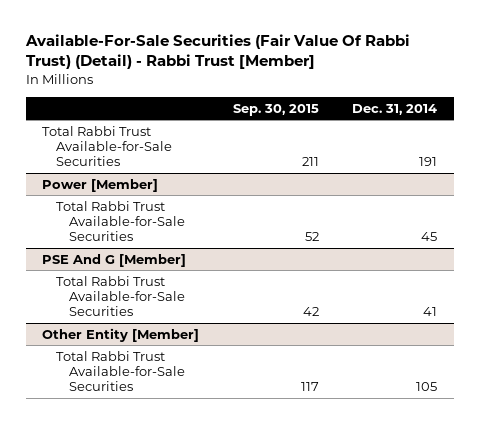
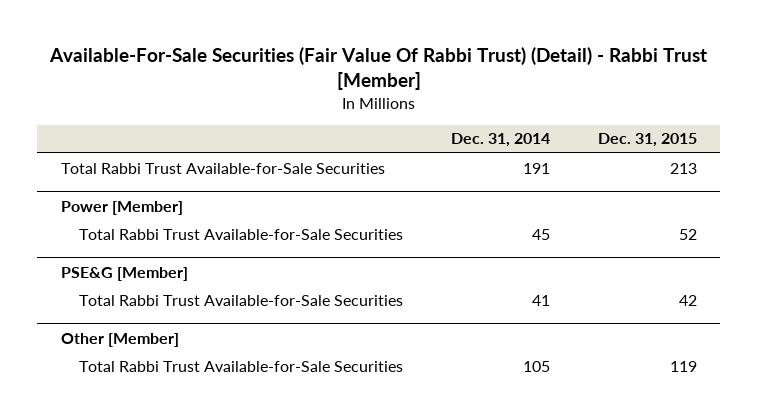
- | Sep. 30, 2015 | Dec. 31, 2014
+ | Dec. 31, 2014 | Dec. 31, 2015
- PSE And G [Member]
+ PSE&G [Member]
- Other Entity [Member]
+ Other [Member]

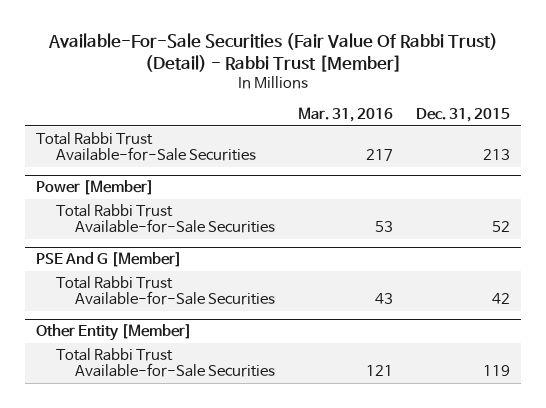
- | Dec. 31, 2014 | Dec. 31, 2015
+ | Mar. 31, 2016 | Dec. 31, 2015
- PSE&G [Member]
+ PSE And G [Member]
- Other [Member]
+ Other Entity [Member]

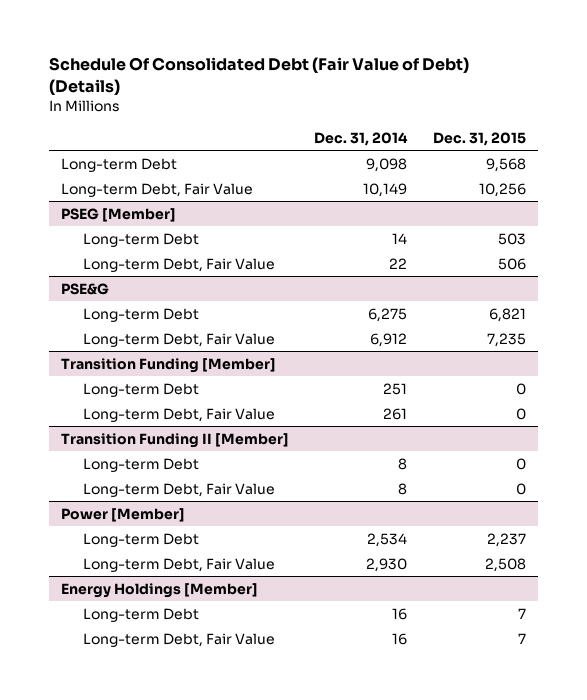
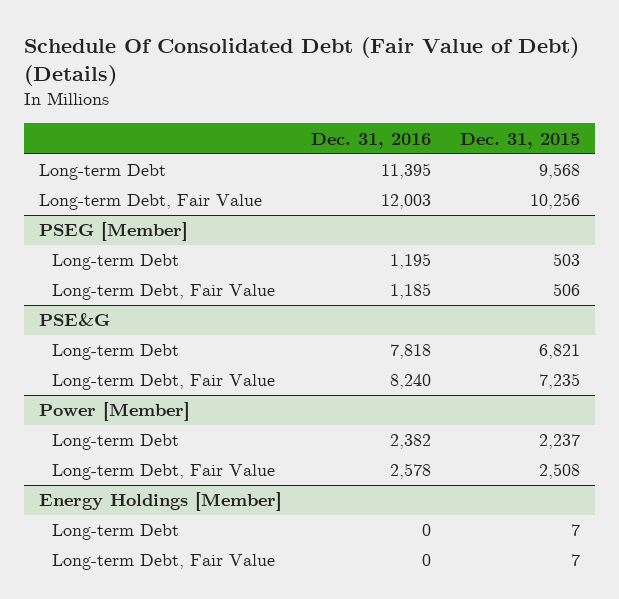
- | Dec. 31, 2014 | Dec. 31, 2015
+ | Dec. 31, 2016 | Dec. 31, 2015
- Transition Funding [Member]
- Long-term Debt | 251 | 0
- Long-term Debt, Fair Value | 261 | 0
- Transition Funding II [Member]
- Long-term Debt | 8 | 0
- Long-term Debt, Fair Value | 8 | 0

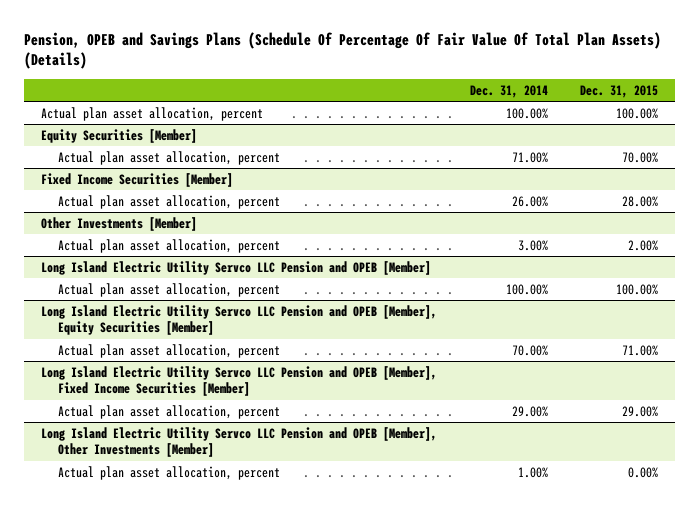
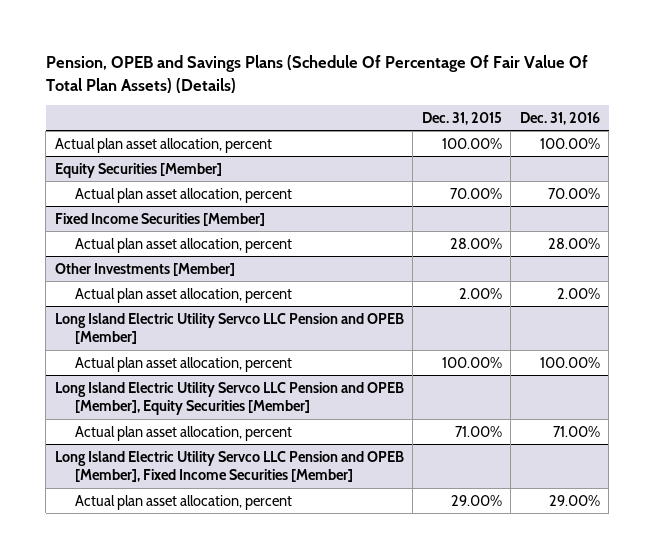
- | Dec. 31, 2014 | Dec. 31, 2015
+ | Dec. 31, 2015 | Dec. 31, 2016
- Long Island Electric Utility Servco LLC Pension and OPEB [Member], Other Investments [Member]
- Actual plan asset allocation, percent | 1.00% | 0.00%

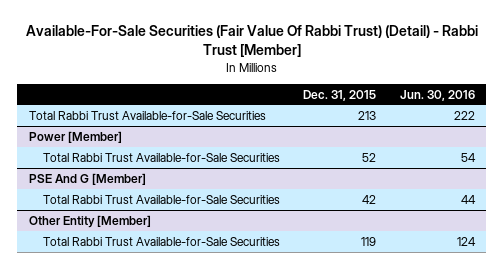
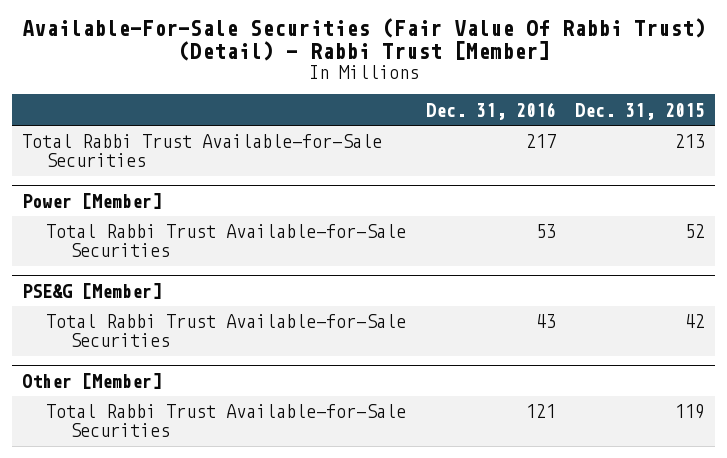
- | Dec. 31, 2015 | Jun. 30, 2016
+ | Dec. 31, 2016 | Dec. 31, 2015
- PSE And G [Member]
+ PSE&G [Member]
- Other Entity [Member]
+ Other [Member]

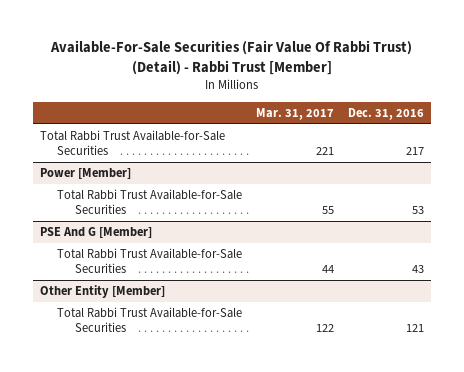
- | Dec. 31, 2016 | Dec. 31, 2015
+ | Mar. 31, 2017 | Dec. 31, 2016
- PSE&G [Member]
+ PSE And G [Member]
- Other [Member]
+ Other Entity [Member]

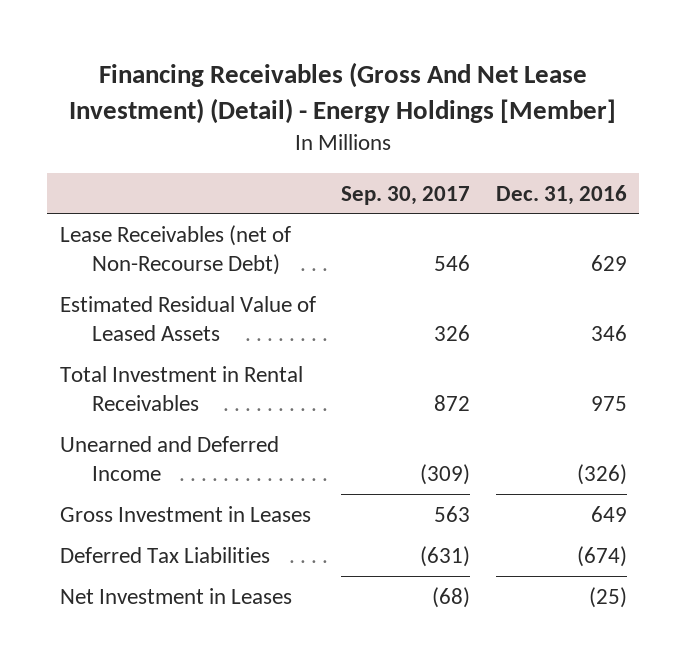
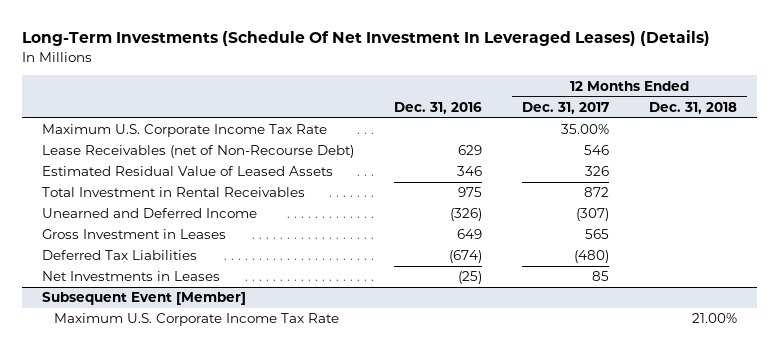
- Financing Receivables (Gross And Net Lease Investment) (Detail) - Energy Holdings [Member]
+ Long-Term Investments (Schedule Of Net Investment In Leveraged Leases) (Details)
- | Sep. 30, 2017 | Dec. 31, 2016
+ | Dec. 31, 2016 | 12 Months Ended Dec. 31, 2017 | 12 Months Ended Dec. 31, 2018
+ Maximum U.S. Corporate Income Tax Rate | | 35.00% |
- Net Investment in Leases | (68) | (25)
+ Net Investments in Leases | (25) | 85 |
+ Subsequent Event [Member]
+ Maximum U.S. Corporate Income Tax Rate | | | 21.00%

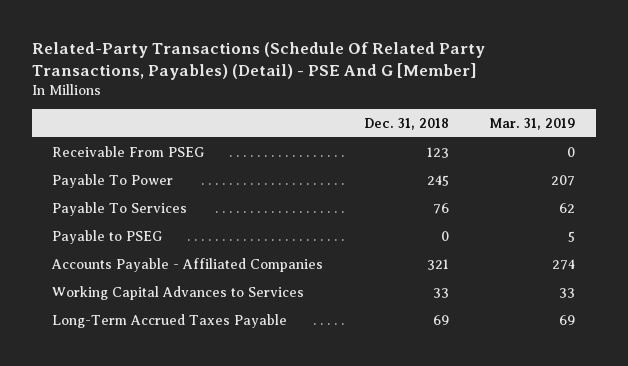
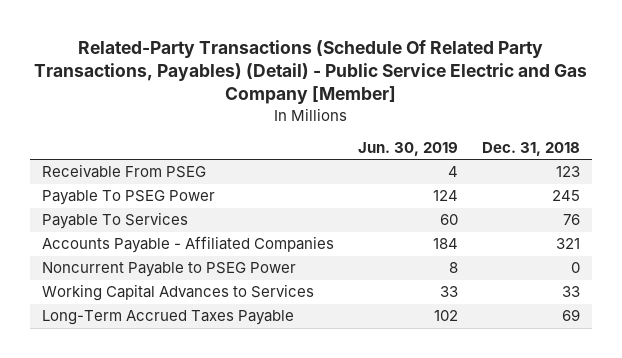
- Related-Party Transactions (Schedule Of Related Party Transactions, Payables) (Detail) - PSE And G [Member]
+ Related-Party Transactions (Schedule Of Related Party Transactions, Payables) (Detail) - Public Service Electric and Gas Company [Member]
- | Dec. 31, 2018 | Mar. 31, 2019
+ | Jun. 30, 2019 | Dec. 31, 2018
- Payable To Power | 245 | 207
+ Payable To PSEG Power | 124 | 245
- Payable to PSEG | 0 | 5
+ Noncurrent Payable to PSEG Power | 8 | 0

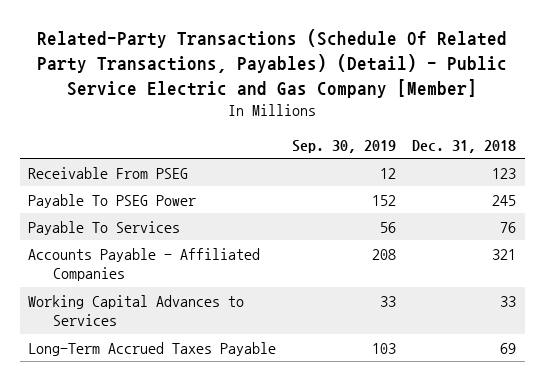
- | Jun. 30, 2019 | Dec. 31, 2018
+ | Sep. 30, 2019 | Dec. 31, 2018
- Noncurrent Payable to PSEG Power | 8 | 0

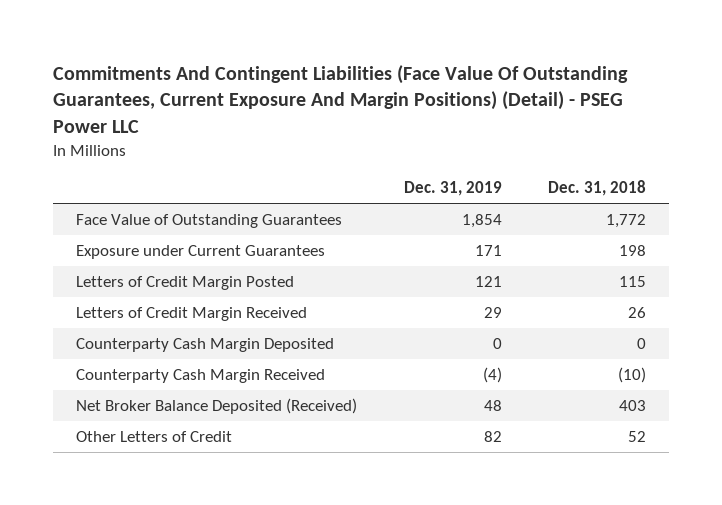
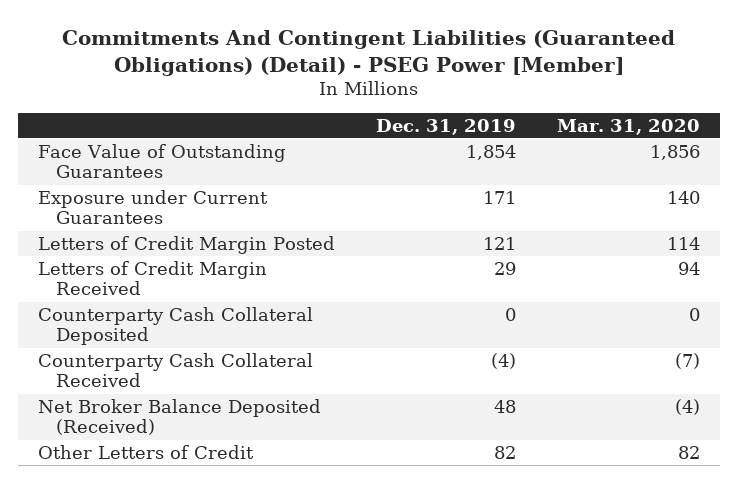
- Commitments And Contingent Liabilities (Face Value Of Outstanding Guarantees, Current Exposure And Margin Positions) (Detail) - PSEG Power LLC
+ Commitments And Contingent Liabilities (Guaranteed Obligations) (Detail) - PSEG Power [Member]
- | Dec. 31, 2019 | Dec. 31, 2018
+ | Dec. 31, 2019 | Mar. 31, 2020
- Counterparty Cash Margin Deposited | 0 | 0
- Counterparty Cash Margin Received | (4) | (10)
+ Counterparty Cash Collateral Deposited | 0 | 0
+ Counterparty Cash Collateral Received | (4) | (7)

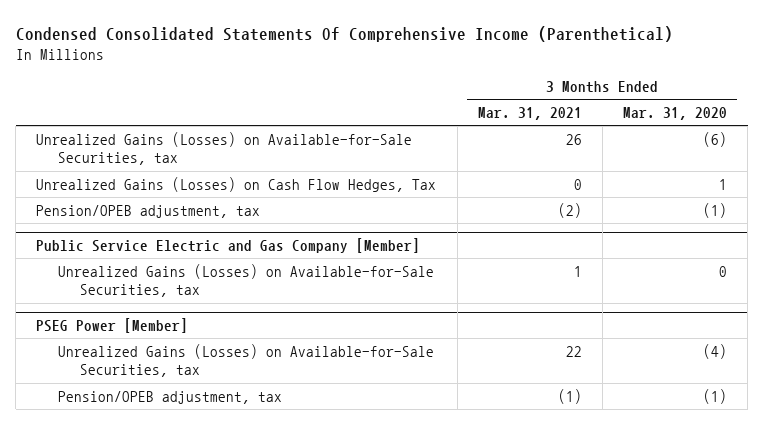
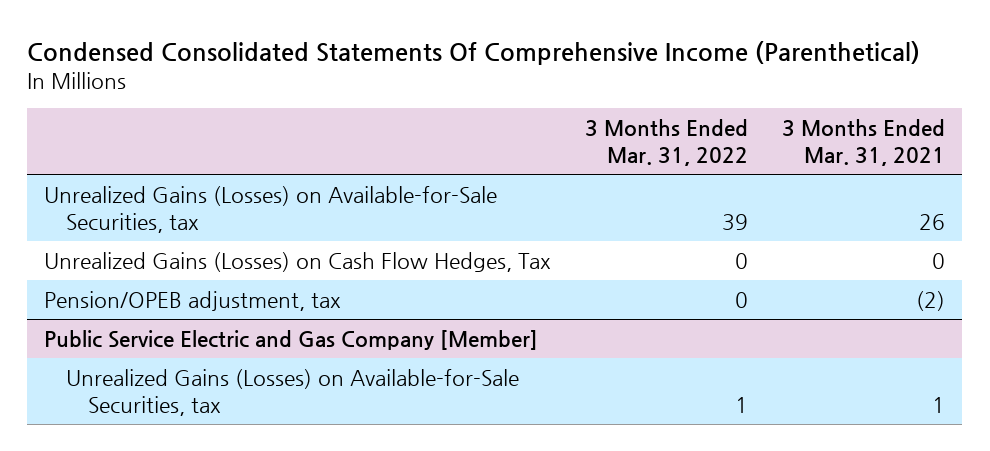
- | 3 Months Ended Mar. 31, 2021 | 3 Months Ended Mar. 31, 2020
+ | 3 Months Ended Mar. 31, 2022 | 3 Months Ended Mar. 31, 2021
- PSEG Power [Member]
- Unrealized Gains (Losses) on Available-for-Sale Securities, tax | 22 | (4)
- Pension/OPEB adjustment, tax | (1) | (1)

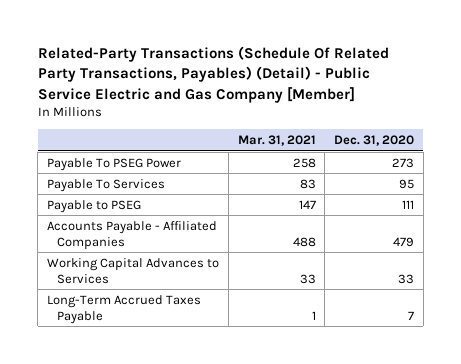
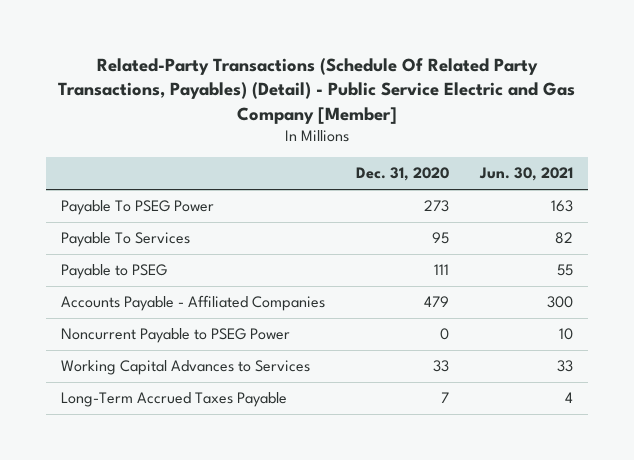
- | Mar. 31, 2021 | Dec. 31, 2020
+ | Dec. 31, 2020 | Jun. 30, 2021
+ Noncurrent Payable to PSEG Power | 0 | 10

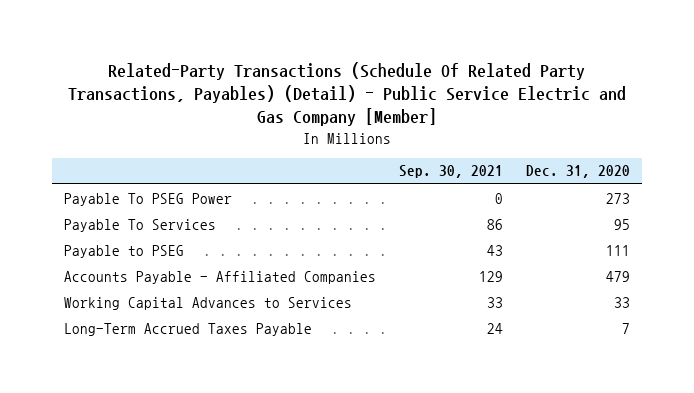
- | Dec. 31, 2020 | Jun. 30, 2021
+ | Sep. 30, 2021 | Dec. 31, 2020
- Noncurrent Payable to PSEG Power | 0 | 10

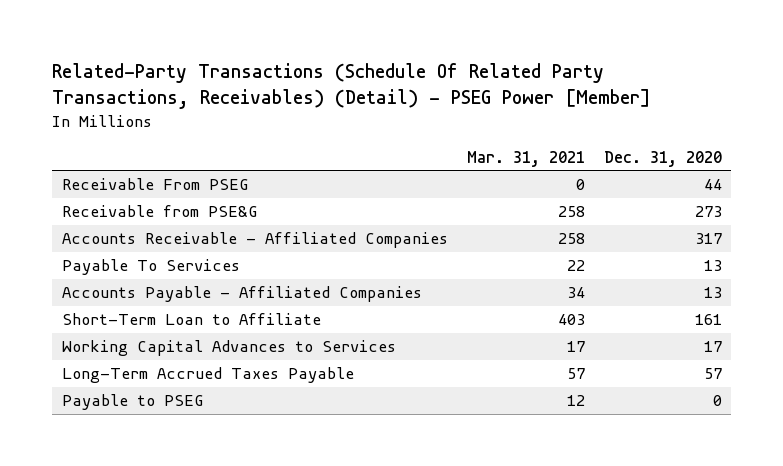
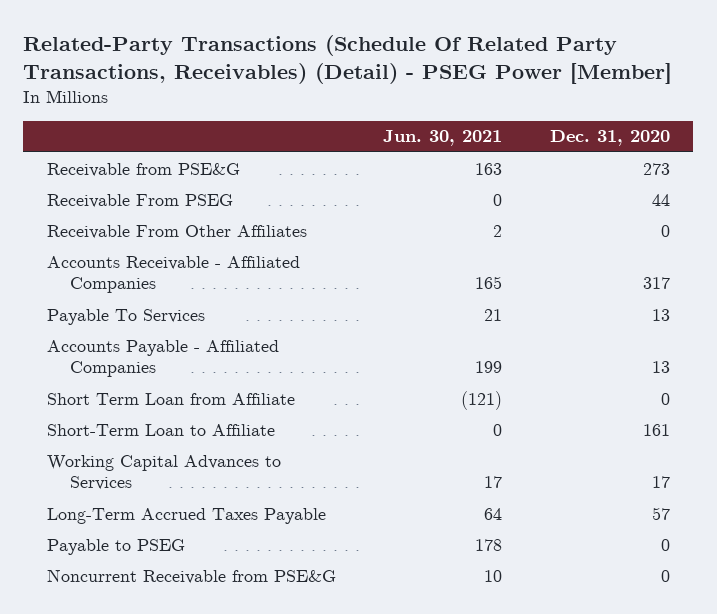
- | Mar. 31, 2021 | Dec. 31, 2020
+ | Jun. 30, 2021 | Dec. 31, 2020
moved down: Receivable From PSEG | 0 | 44
+ Receivable From Other Affiliates | 2 | 0
+ Short Term Loan from Affiliate | (121) | 0
+ Noncurrent Receivable from PSE&G | 10 | 0

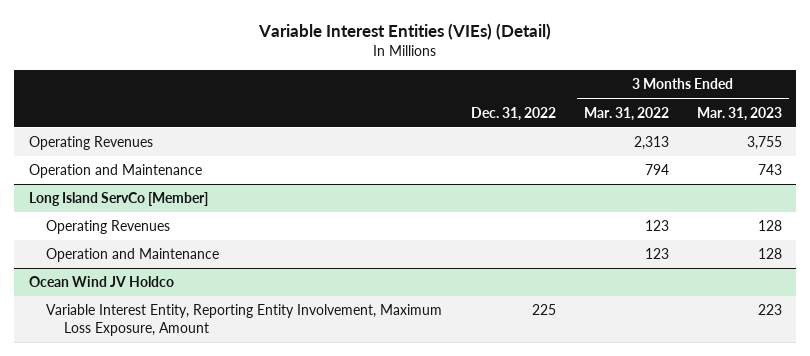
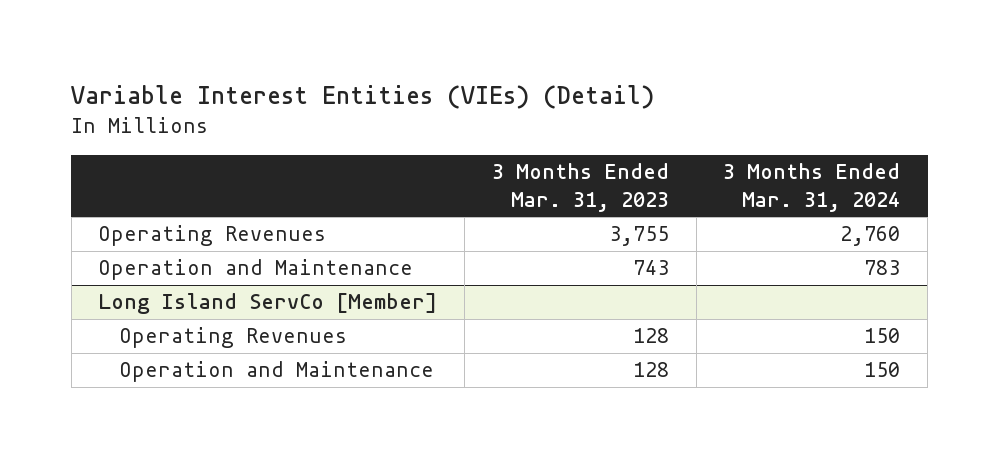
- | Dec. 31, 2022 | 3 Months Ended Mar. 31, 2022 | 3 Months Ended Mar. 31, 2023
+ | 3 Months Ended Mar. 31, 2023 | 3 Months Ended Mar. 31, 2024
- Ocean Wind JV Holdco
- Variable Interest Entity, Reporting Entity Involvement, Maximum Loss Exposure, Amount | 225 | | 223

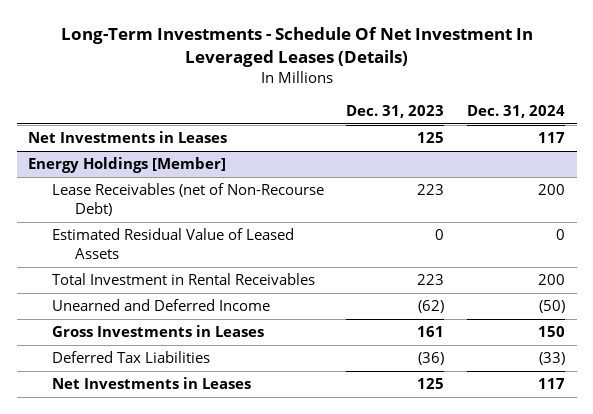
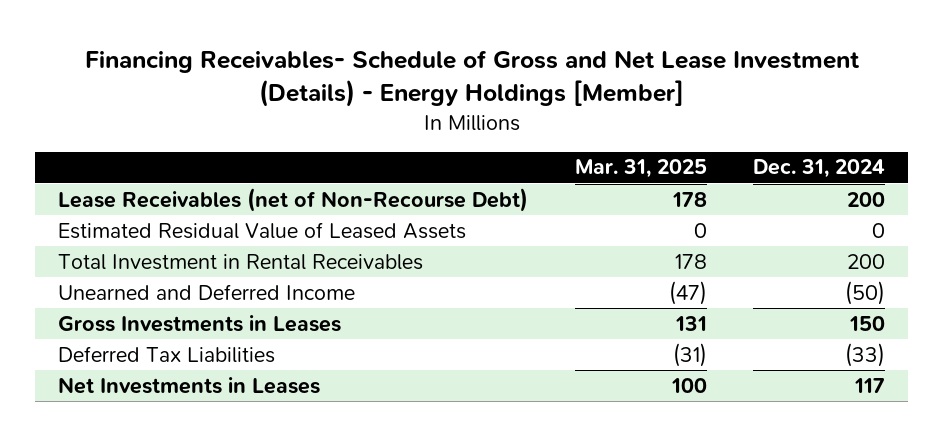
- Long-Term Investments - Schedule Of Net Investment In Leveraged Leases (Details)
+ Financing Receivables- Schedule of Gross and Net Lease Investment (Details) - Energy Holdings [Member]
- | Dec. 31, 2023 | Dec. 31, 2024
+ | Mar. 31, 2025 | Dec. 31, 2024
- Net Investments in Leases | 125 | 117
- Energy Holdings [Member]

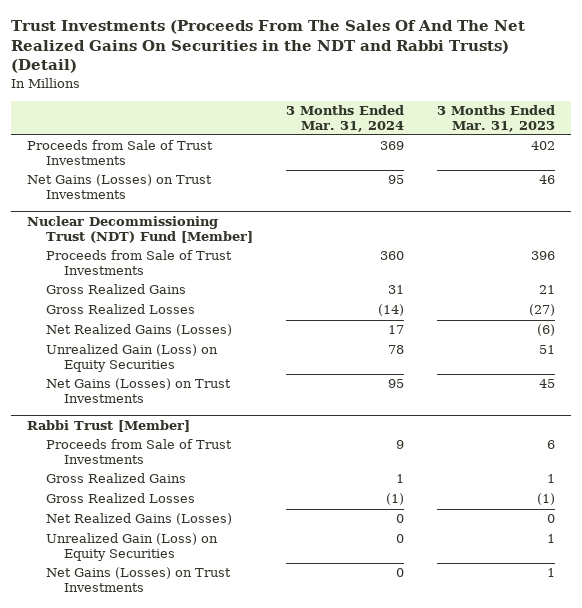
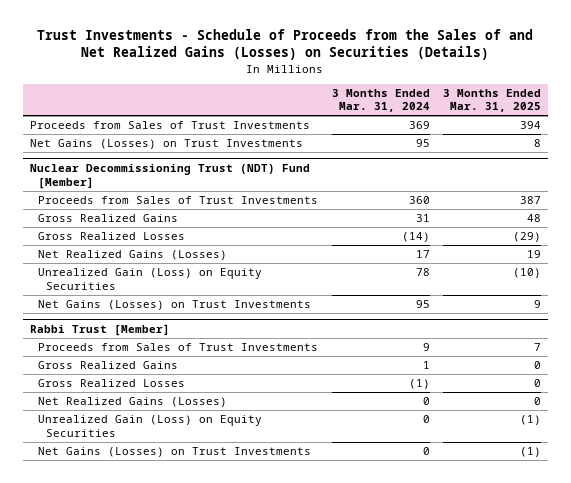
- Trust Investments (Proceeds From The Sales Of And The Net Realized Gains On Securities in the NDT and Rabbi Trusts) (Detail)
+ Trust Investments - Schedule of Proceeds from the Sales of and Net Realized Gains (Losses) on Securities (Details)
- | 3 Months Ended Mar. 31, 2024 | 3 Months Ended Mar. 31, 2023
+ | 3 Months Ended Mar. 31, 2024 | 3 Months Ended Mar. 31, 2025
- Proceeds from Sale of Trust Investments | 369 | 402
+ Proceeds from Sales of Trust Investments | 369 | 394
@ Nuclear Decommissioning Trust (NDT) Fund [Member]
- Proceeds from Sale of Trust Investments | 360 | 396
+ Proceeds from Sales of Trust Investments | 360 | 387
@ Rabbi Trust [Member]
- Proceeds from Sale of Trust Investments | 9 | 6
+ Proceeds from Sales of Trust Investments | 9 | 7

